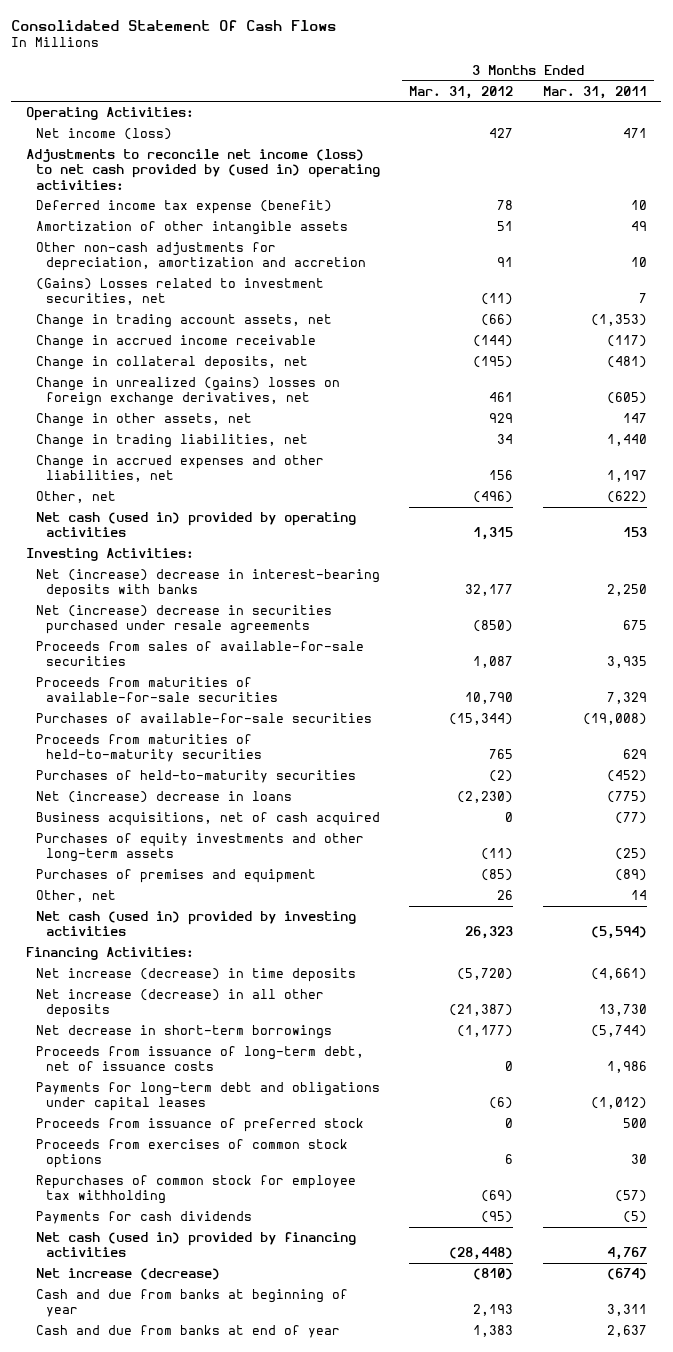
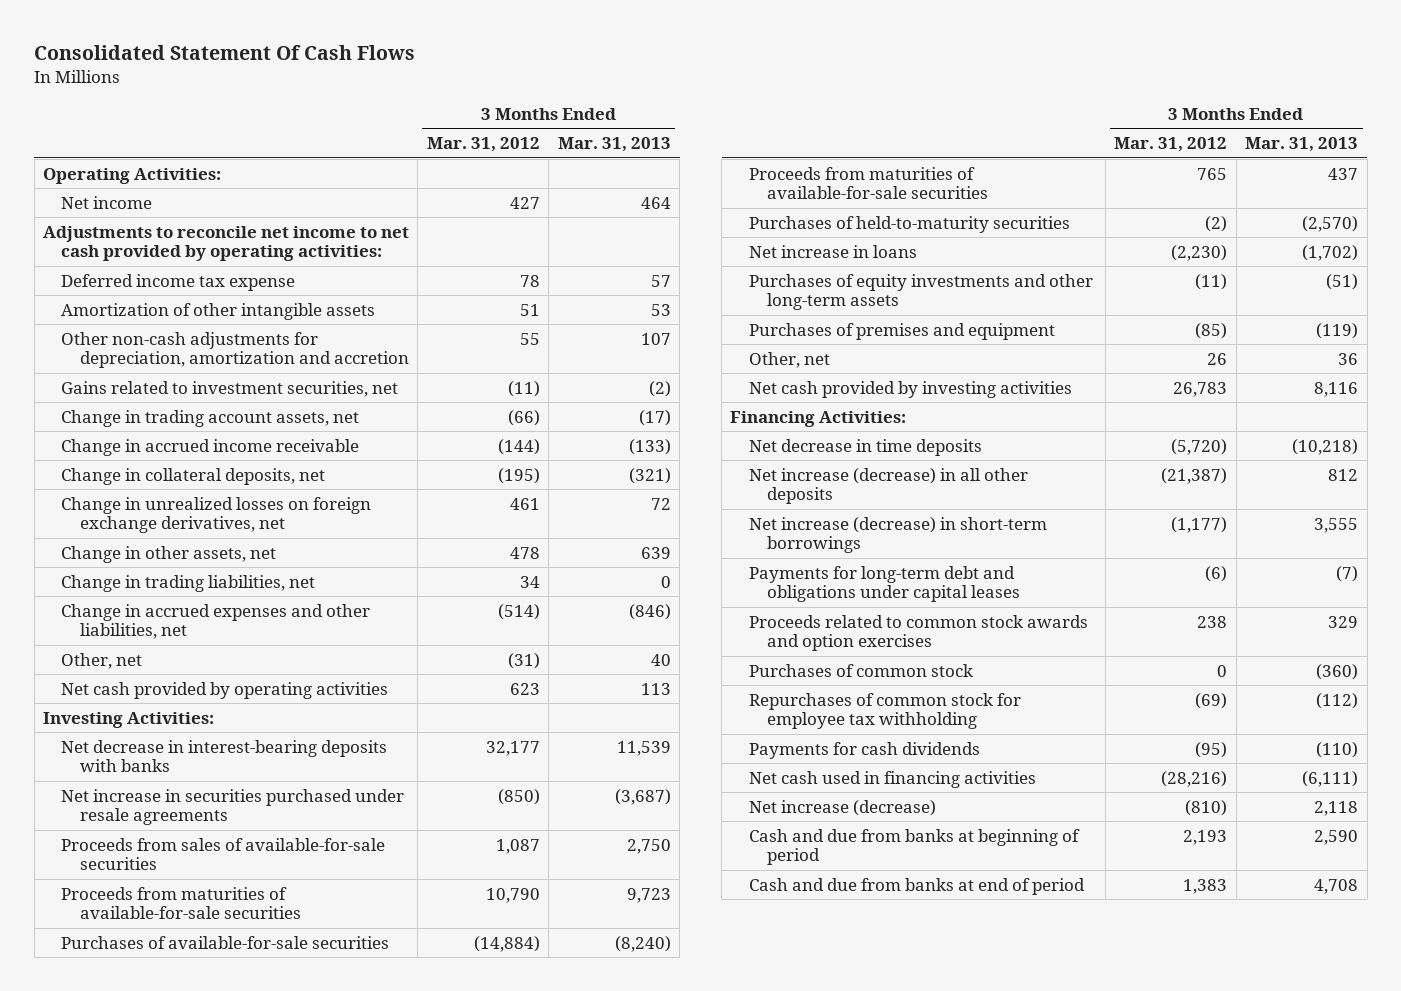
- | 3 Months Ended Mar. 31, 2012 | 3 Months Ended Mar. 31, 2011
+ | 3 Months Ended Mar. 31, 2012 | 3 Months Ended Mar. 31, 2013
- Net income (loss) | 427 | 471
- Adjustments to reconcile net income (loss) to net cash provided by (used in) operating activities:
- Deferred income tax expense (benefit) | 78 | 10
+ Net income | 427 | 464
+ Adjustments to reconcile net income to net cash provided by operating activities:
+ Deferred income tax expense | 78 | 57
- Other non-cash adjustments for depreciation, amortization and accretion | 91 | 10
- (Gains) Losses related to investment securities, net | (11) | 7
+ Other non-cash adjustments for depreciation, amortization and accretion | 55 | 107
+ Gains related to investment securities, net | (11) | (2)
- Change in unrealized (gains) losses on foreign exchange derivatives, net | 461 | (605)
- Change in other assets, net | 929 | 147
+ Change in unrealized losses on foreign exchange derivatives, net | 461 | 72
+ Change in other assets, net | 478 | 639
- Change in accrued expenses and other liabilities, net | 156 | 1,197
- Other, net | (496) | (622)
- Net cash (used in) provided by operating activities | 1,315 | 153
+ Change in accrued expenses and other liabilities, net | (514) | (846)
+ Other, net | (31) | 40
+ Net cash provided by operating activities | 623 | 113
- Net (increase) decrease in interest-bearing deposits with banks | 32,177 | 2,250
- Net (increase) decrease in securities purchased under resale agreements | (850) | 675
+ Net decrease in interest-bearing deposits with banks | 32,177 | 11,539
+ Net increase in securities purchased under resale agreements | (850) | (3,687)
- Purchases of available-for-sale securities | (15,344) | (19,008)
- Proceeds from maturities of held-to-maturity securities | 765 | 629
+ Purchases of available-for-sale securities | (14,884) | (8,240)
+ Proceeds from maturities of available-for-sale securities | 765 | 437
- Net (increase) decrease in loans | (2,230) | (775)
- Business acquisitions, net of cash acquired | 0 | (77)
+ Net increase in loans | (2,230) | (1,702)
- Net cash (used in) provided by investing activities | 26,323 | (5,594)
+ Net cash provided by investing activities | 26,783 | 8,116
- Net increase (decrease) in time deposits | (5,720) | (4,661)
+ Net decrease in time deposits | (5,720) | (10,218)
- Net decrease in short-term borrowings | (1,177) | (5,744)
- Proceeds from issuance of long-term debt, net of issuance costs | 0 | 1,986
+ Net increase (decrease) in short-term borrowings | (1,177) | 3,555
- Proceeds from issuance of preferred stock | 0 | 500
- Proceeds from exercises of common stock options | 6 | 30
+ Proceeds related to common stock awards and option exercises | 238 | 329
+ Purchases of common stock | 0 | (360)
- Net cash (used in) provided by financing activities | (28,448) | 4,767
+ Net cash used in financing activities | (28,216) | (6,111)
- Cash and due from banks at beginning of year | 2,193 | 3,311
- Cash and due from banks at end of year | 1,383 | 2,637
+ Cash and due from banks at beginning of period | 2,193 | 2,590
+ Cash and due from banks at end of period | 1,383 | 4,708

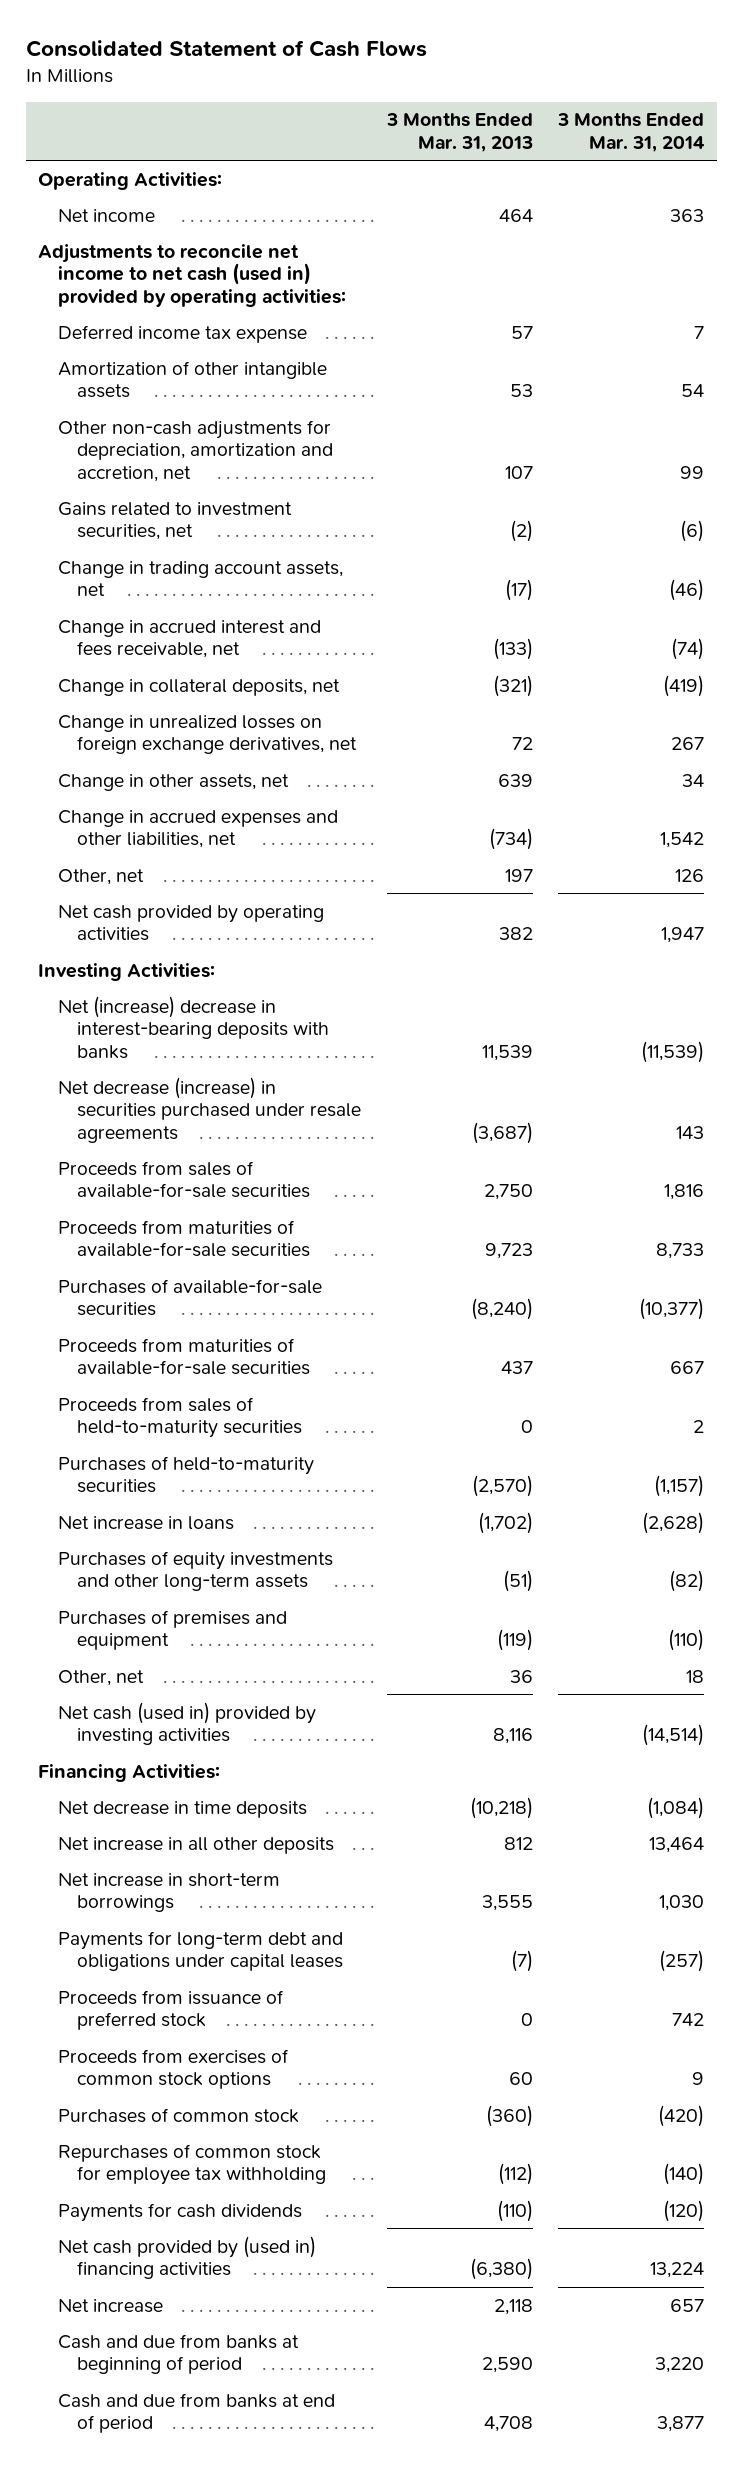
- Consolidated Statement Of Cash Flows
+ Consolidated Statement of Cash Flows
- | 3 Months Ended Mar. 31, 2012 | 3 Months Ended Mar. 31, 2013
+ | 3 Months Ended Mar. 31, 2013 | 3 Months Ended Mar. 31, 2014
- Adjustments to reconcile net income to net cash provided by operating activities:
+ Adjustments to reconcile net income to net cash (used in) provided by operating activities:
- Other non-cash adjustments for depreciation, amortization and accretion | 55 | 107
+ Other non-cash adjustments for depreciation, amortization and accretion, net | 107 | 99
- Change in accrued income receivable | (144) | (133)
+ Change in accrued interest and fees receivable, net | (133) | (74)
- Change in trading liabilities, net | 34 | 0
- Change in accrued expenses and other liabilities, net | (514) | (846)
- Other, net | (31) | 40
- Net cash provided by operating activities | 623 | 113
+ Change in accrued expenses and other liabilities, net | (734) | 1,542
+ Other, net | 197 | 126
+ Net cash provided by operating activities | 382 | 1,947
- Net decrease in interest-bearing deposits with banks | 32,177 | 11,539
- Net increase in securities purchased under resale agreements | (850) | (3,687)
+ Net (increase) decrease in interest-bearing deposits with banks | 11,539 | (11,539)
+ Net decrease (increase) in securities purchased under resale agreements | (3,687) | 143
+ Proceeds from sales of held-to-maturity securities | 0 | 2
- Net cash provided by investing activities | 26,783 | 8,116
+ Net cash (used in) provided by investing activities | 8,116 | (14,514)
- Net increase (decrease) in all other deposits | (21,387) | 812
- Net increase (decrease) in short-term borrowings | (1,177) | 3,555
+ Net increase in all other deposits | 812 | 13,464
+ Net increase in short-term borrowings | 3,555 | 1,030
- Proceeds related to common stock awards and option exercises | 238 | 329
+ Proceeds from issuance of preferred stock | 0 | 742
+ Proceeds from exercises of common stock options | 60 | 9
- Net cash used in financing activities | (28,216) | (6,111)
- Net increase (decrease) | (810) | 2,118
+ Net cash provided by (used in) financing activities | (6,380) | 13,224
+ Net increase | 2,118 | 657

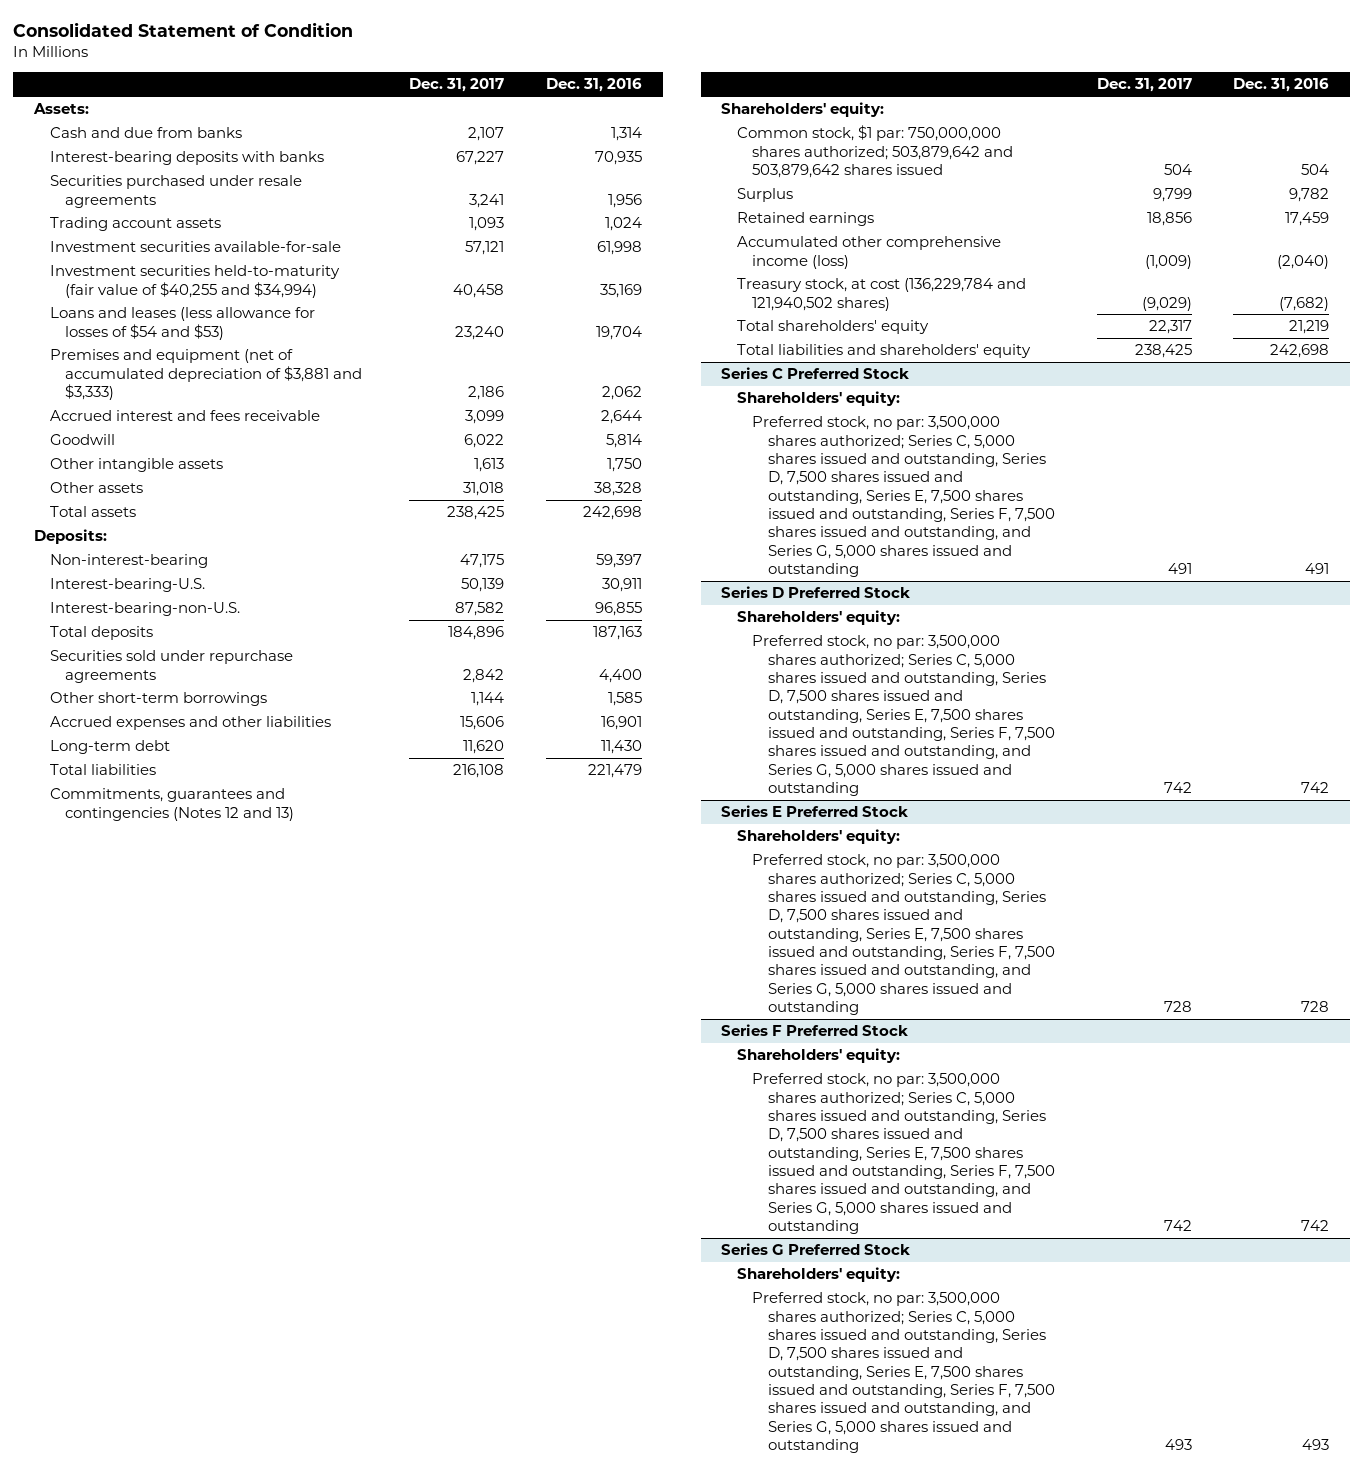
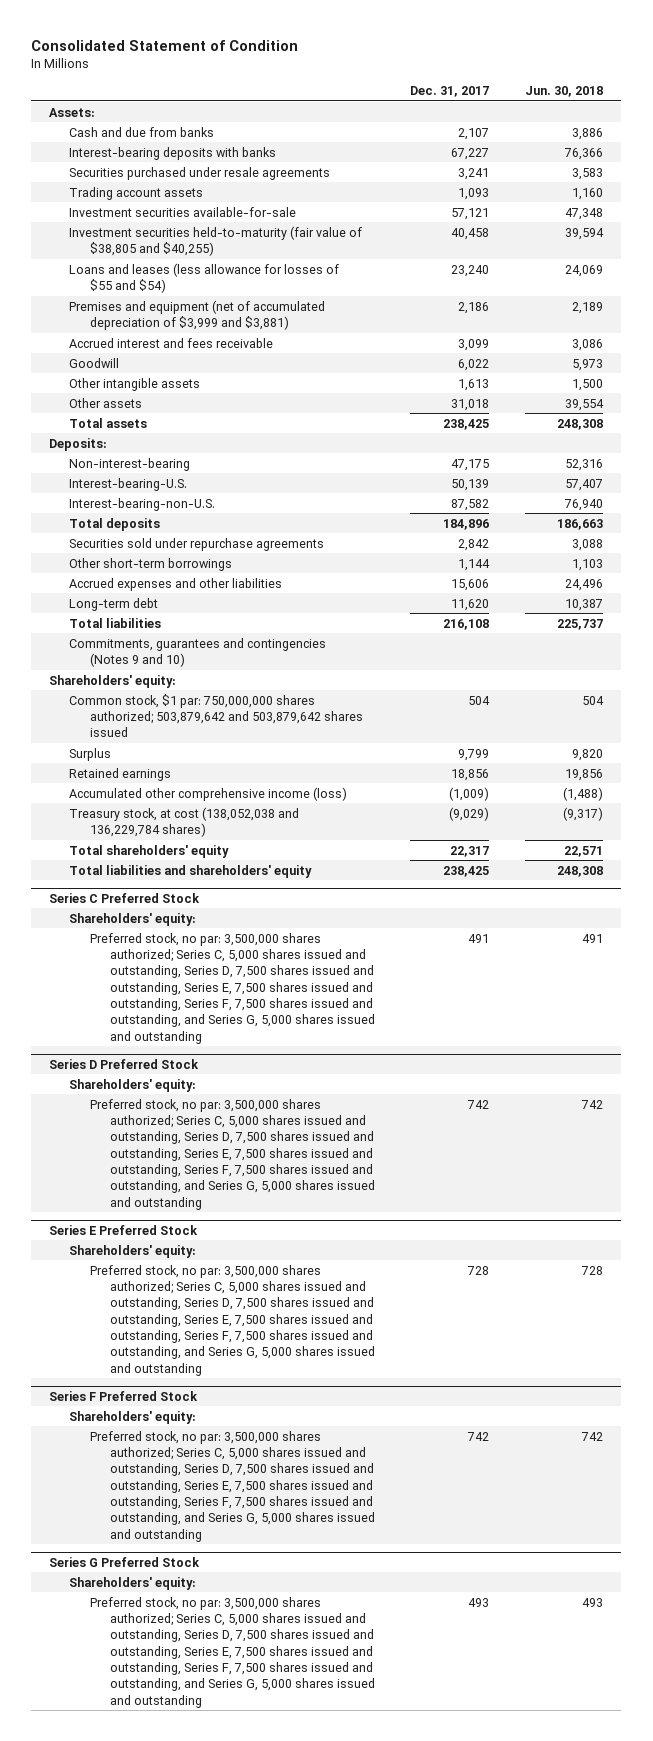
- | Dec. 31, 2017 | Dec. 31, 2016
+ | Dec. 31, 2017 | Jun. 30, 2018
- Investment securities held-to-maturity (fair value of $40,255 and $34,994) | 40,458 | 35,169
- Loans and leases (less allowance for losses of $54 and $53) | 23,240 | 19,704
- Premises and equipment (net of accumulated depreciation of $3,881 and $3,333) | 2,186 | 2,062
+ Investment securities held-to-maturity (fair value of $38,805 and $40,255) | 40,458 | 39,594
+ Loans and leases (less allowance for losses of $55 and $54) | 23,240 | 24,069
+ Premises and equipment (net of accumulated depreciation of $3,999 and $3,881) | 2,186 | 2,189
- Commitments, guarantees and contingencies (Notes 12 and 13)
+ Commitments, guarantees and contingencies (Notes 9 and 10)
- Treasury stock, at cost (136,229,784 and 121,940,502 shares) | (9,029) | (7,682)
+ Treasury stock, at cost (138,052,038 and 136,229,784 shares) | (9,029) | (9,317)

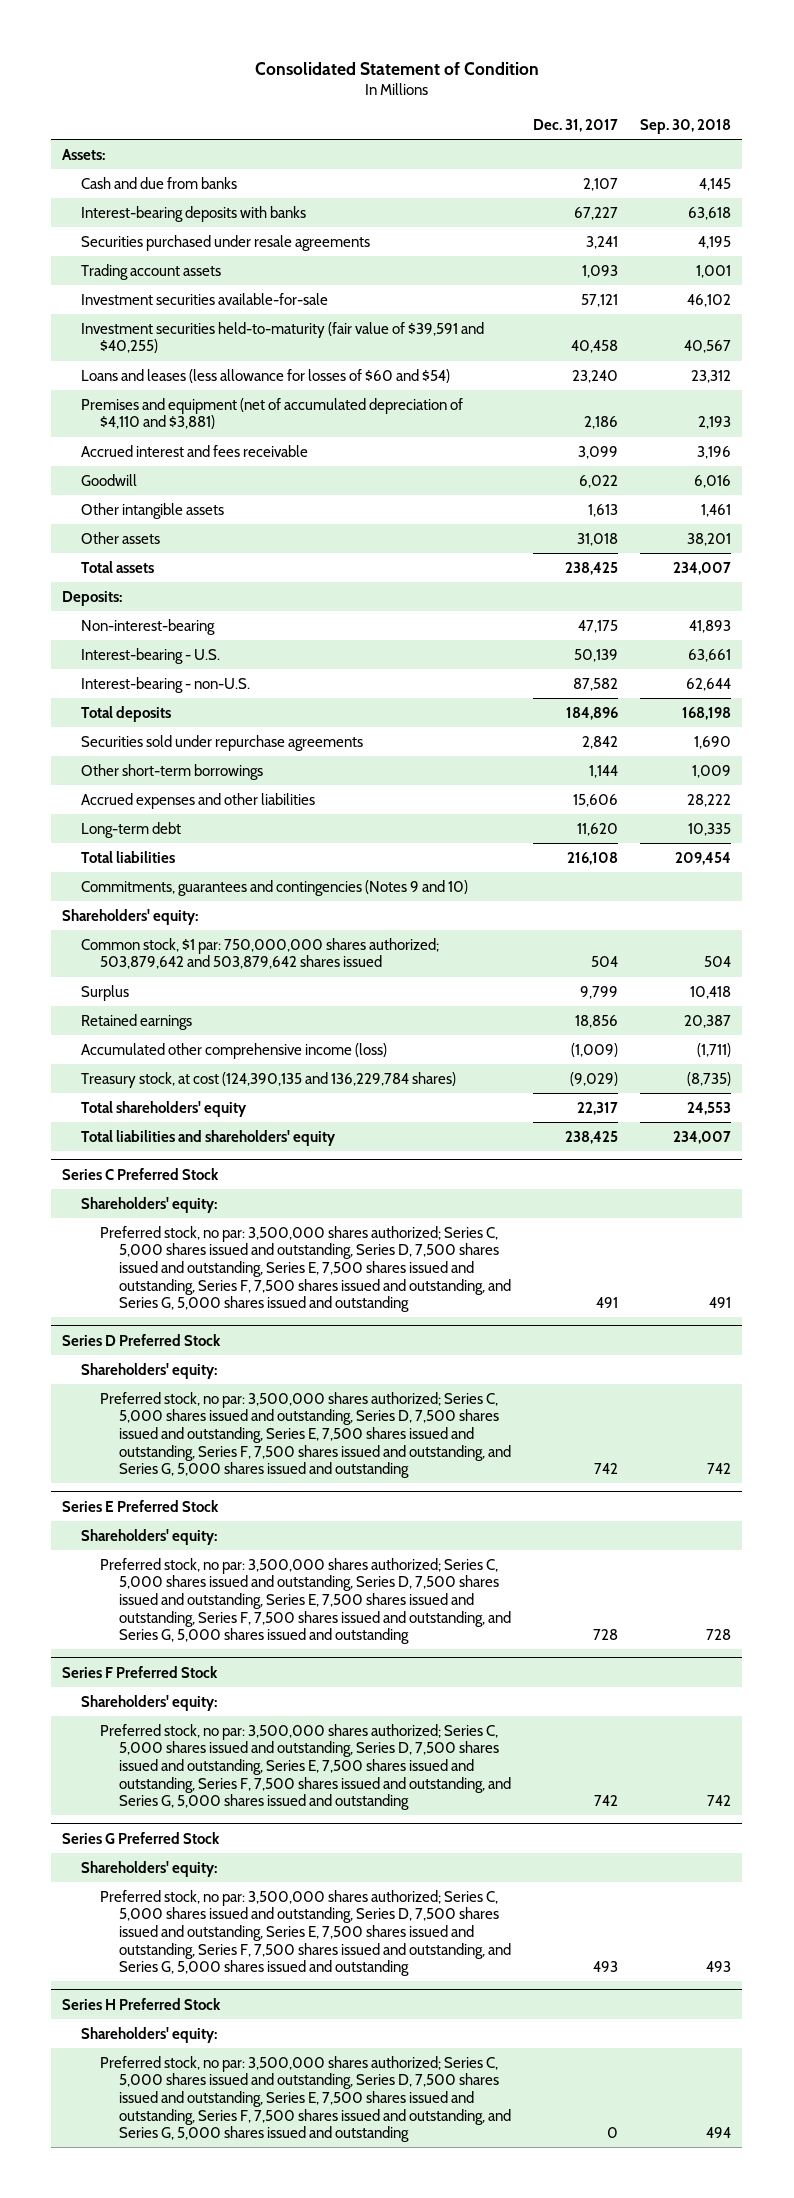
- | Dec. 31, 2017 | Jun. 30, 2018
+ | Dec. 31, 2017 | Sep. 30, 2018
- Investment securities held-to-maturity (fair value of $38,805 and $40,255) | 40,458 | 39,594
- Loans and leases (less allowance for losses of $55 and $54) | 23,240 | 24,069
- Premises and equipment (net of accumulated depreciation of $3,999 and $3,881) | 2,186 | 2,189
+ Investment securities held-to-maturity (fair value of $39,591 and $40,255) | 40,458 | 40,567
+ Loans and leases (less allowance for losses of $60 and $54) | 23,240 | 23,312
+ Premises and equipment (net of accumulated depreciation of $4,110 and $3,881) | 2,186 | 2,193
- Interest-bearing-U.S. | 50,139 | 57,407
- Interest-bearing-non-U.S. | 87,582 | 76,940
+ Interest-bearing - U.S. | 50,139 | 63,661
+ Interest-bearing - non-U.S. | 87,582 | 62,644
- Treasury stock, at cost (138,052,038 and 136,229,784 shares) | (9,029) | (9,317)
+ Treasury stock, at cost (124,390,135 and 136,229,784 shares) | (9,029) | (8,735)
+ Series H Preferred Stock
+ Shareholders' equity:
+ Preferred stock, no par: 3,500,000 shares authorized; Series C, 5,000 shares issued and outstanding, Series D, 7,500 shares issued and outstanding, Series E, 7,500 shares issued and outstanding, Series F, 7,500 shares issued and outstanding, and Series G, 5,000 shares issued and outstanding | 0 | 494

